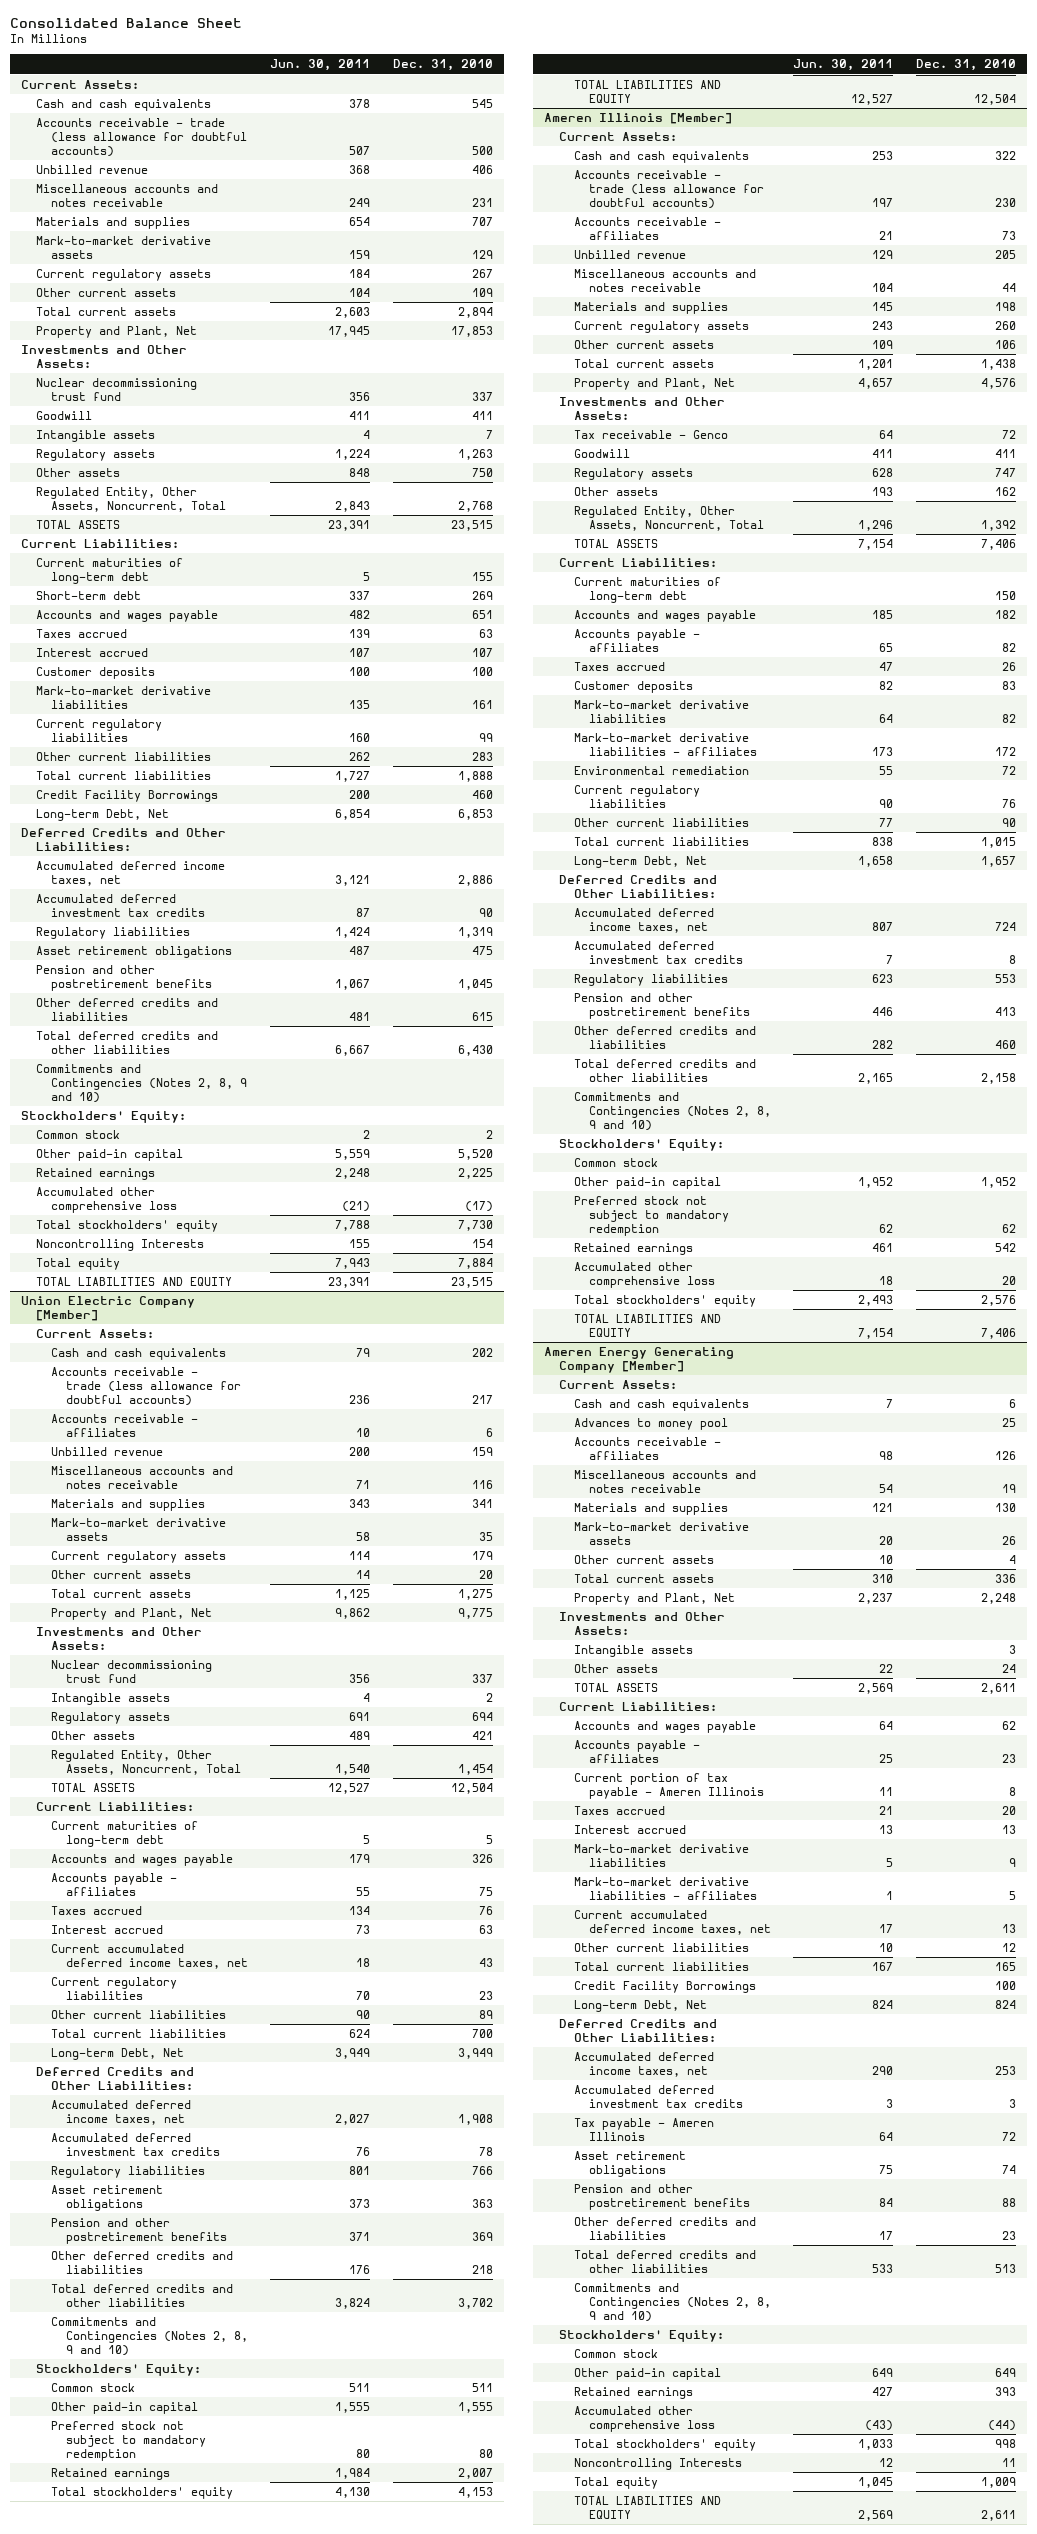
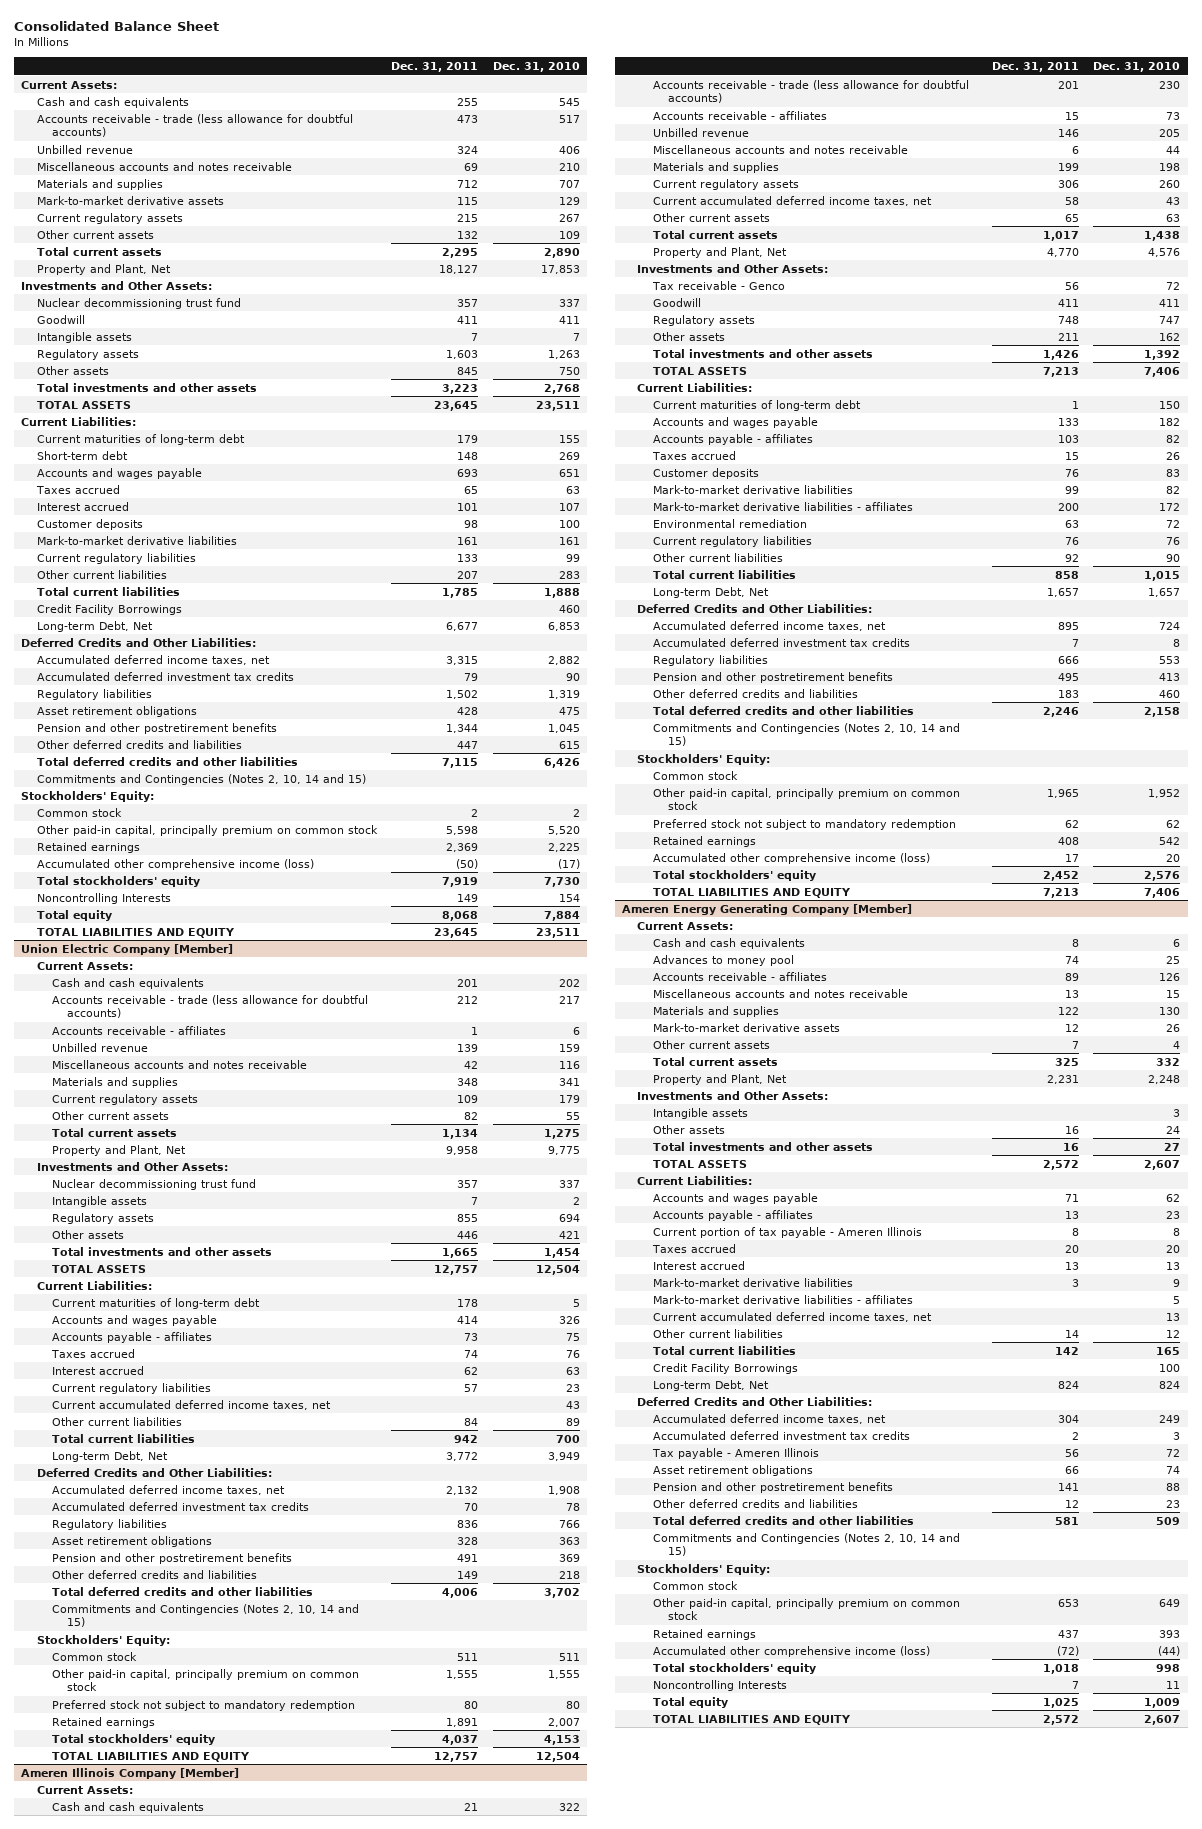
- | Jun. 30, 2011 | Dec. 31, 2010
+ | Dec. 31, 2011 | Dec. 31, 2010
- Accounts receivable - trade (less allowance for doubtful accounts) | 507 | 500
+ Accounts receivable - trade (less allowance for doubtful accounts) | 473 | 517
- Miscellaneous accounts and notes receivable | 249 | 231
+ Miscellaneous accounts and notes receivable | 69 | 210
- Total current assets | 2,603 | 2,894
+ Total current assets | 2,295 | 2,890
- Regulated Entity, Other Assets, Noncurrent, Total | 2,843 | 2,768
- TOTAL ASSETS | 23,391 | 23,515
+ Total investments and other assets | 3,223 | 2,768
+ TOTAL ASSETS | 23,645 | 23,511
- Accumulated deferred income taxes, net | 3,121 | 2,886
+ Accumulated deferred income taxes, net | 3,315 | 2,882
- Total deferred credits and other liabilities | 6,667 | 6,430
- Commitments and Contingencies (Notes 2, 8, 9 and 10)
+ Total deferred credits and other liabilities | 7,115 | 6,426
+ Commitments and Contingencies (Notes 2, 10, 14 and 15)
- Other paid-in capital | 5,559 | 5,520
+ Other paid-in capital, principally premium on common stock | 5,598 | 5,520
- Accumulated other comprehensive loss | (21) | (17)
+ Accumulated other comprehensive income (loss) | (50) | (17)
- TOTAL LIABILITIES AND EQUITY | 23,391 | 23,515
+ TOTAL LIABILITIES AND EQUITY | 23,645 | 23,511
@ Union Electric Company [Member]
- Mark-to-market derivative assets | 58 | 35
- Other current assets | 14 | 20
+ Other current assets | 82 | 55
- Regulated Entity, Other Assets, Noncurrent, Total | 1,540 | 1,454
+ Total investments and other assets | 1,665 | 1,454
moved down: Current accumulated deferred income taxes, net | | 43
- Commitments and Contingencies (Notes 2, 8, 9 and 10)
+ Commitments and Contingencies (Notes 2, 10, 14 and 15)
- Other paid-in capital | 1,555 | 1,555
+ Other paid-in capital, principally premium on common stock | 1,555 | 1,555
- Ameren Illinois [Member]
+ Ameren Illinois Company [Member]
- Other current assets | 109 | 106
+ Current accumulated deferred income taxes, net | 58 | 43
+ Other current assets | 65 | 63
- Regulated Entity, Other Assets, Noncurrent, Total | 1,296 | 1,392
+ Total investments and other assets | 1,426 | 1,392
- Commitments and Contingencies (Notes 2, 8, 9 and 10)
+ Commitments and Contingencies (Notes 2, 10, 14 and 15)
- Other paid-in capital | 1,952 | 1,952
+ Other paid-in capital, principally premium on common stock | 1,965 | 1,952
- Accumulated other comprehensive loss | 18 | 20
+ Accumulated other comprehensive income (loss) | 17 | 20
@ Ameren Energy Generating Company [Member]
- Miscellaneous accounts and notes receivable | 54 | 19
+ Miscellaneous accounts and notes receivable | 13 | 15
- Total current assets | 310 | 336
+ Total current assets | 325 | 332
- TOTAL ASSETS | 2,569 | 2,611
+ Total investments and other assets | 16 | 27
+ TOTAL ASSETS | 2,572 | 2,607
- Accumulated deferred income taxes, net | 290 | 253
+ Accumulated deferred income taxes, net | 304 | 249
- Total deferred credits and other liabilities | 533 | 513
- Commitments and Contingencies (Notes 2, 8, 9 and 10)
+ Total deferred credits and other liabilities | 581 | 509
+ Commitments and Contingencies (Notes 2, 10, 14 and 15)
- Other paid-in capital | 649 | 649
+ Other paid-in capital, principally premium on common stock | 653 | 649
- Accumulated other comprehensive loss | (43) | (44)
+ Accumulated other comprehensive income (loss) | (72) | (44)
- TOTAL LIABILITIES AND EQUITY | 2,569 | 2,611
+ TOTAL LIABILITIES AND EQUITY | 2,572 | 2,607

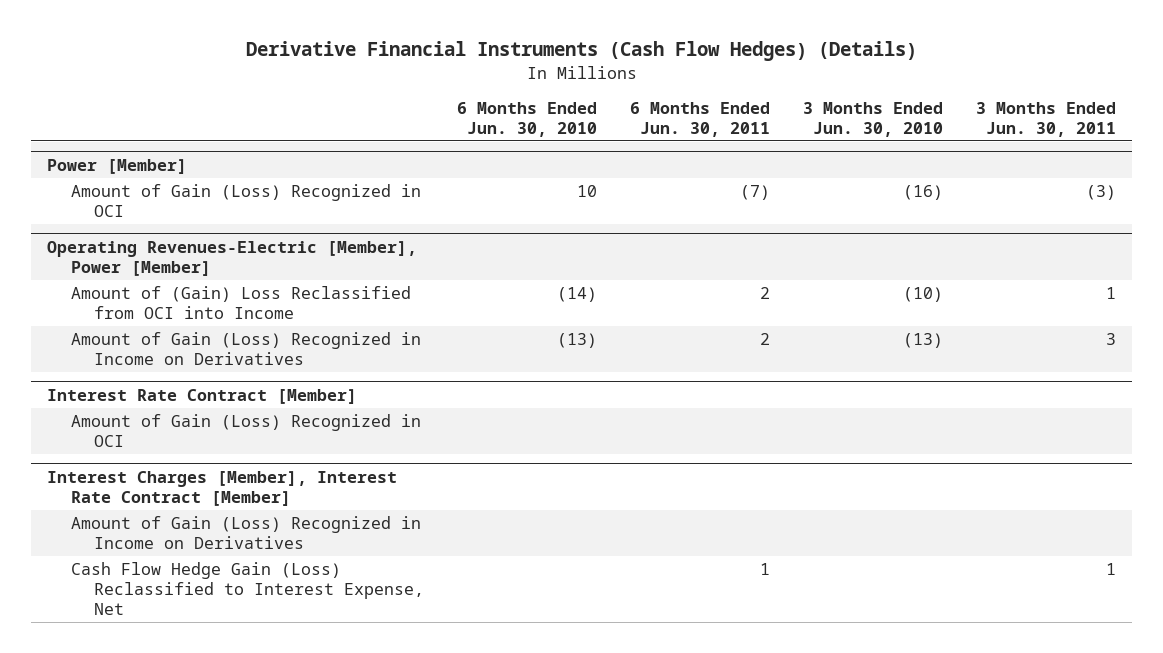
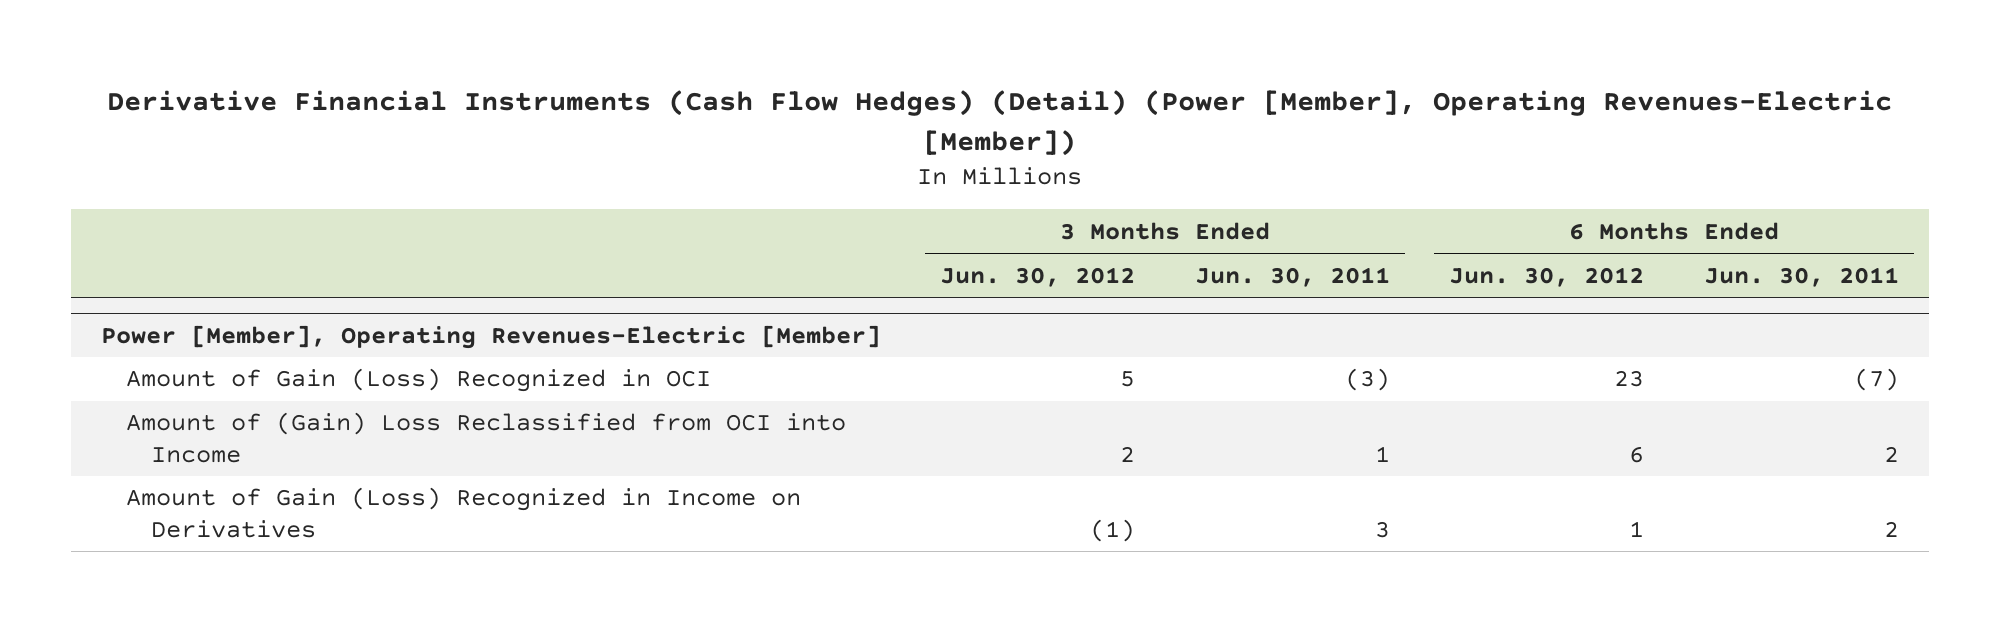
- Derivative Financial Instruments (Cash Flow Hedges) (Details)
+ Derivative Financial Instruments (Cash Flow Hedges) (Detail) (Power [Member], Operating Revenues-Electric [Member])
- | 6 Months Ended Jun. 30, 2010 | 6 Months Ended Jun. 30, 2011 | 3 Months Ended Jun. 30, 2010 | 3 Months Ended Jun. 30, 2011
+ | 3 Months Ended Jun. 30, 2012 | 3 Months Ended Jun. 30, 2011 | 6 Months Ended Jun. 30, 2012 | 6 Months Ended Jun. 30, 2011
- Power [Member]
+ Power [Member], Operating Revenues-Electric [Member]
- Operating Revenues-Electric [Member], Power [Member]
- Interest Rate Contract [Member]
- Amount of Gain (Loss) Recognized in OCI
- Interest Charges [Member], Interest Rate Contract [Member]
- Amount of Gain (Loss) Recognized in Income on Derivatives
- Cash Flow Hedge Gain (Loss) Reclassified to Interest Expense, Net | | 1 | | 1

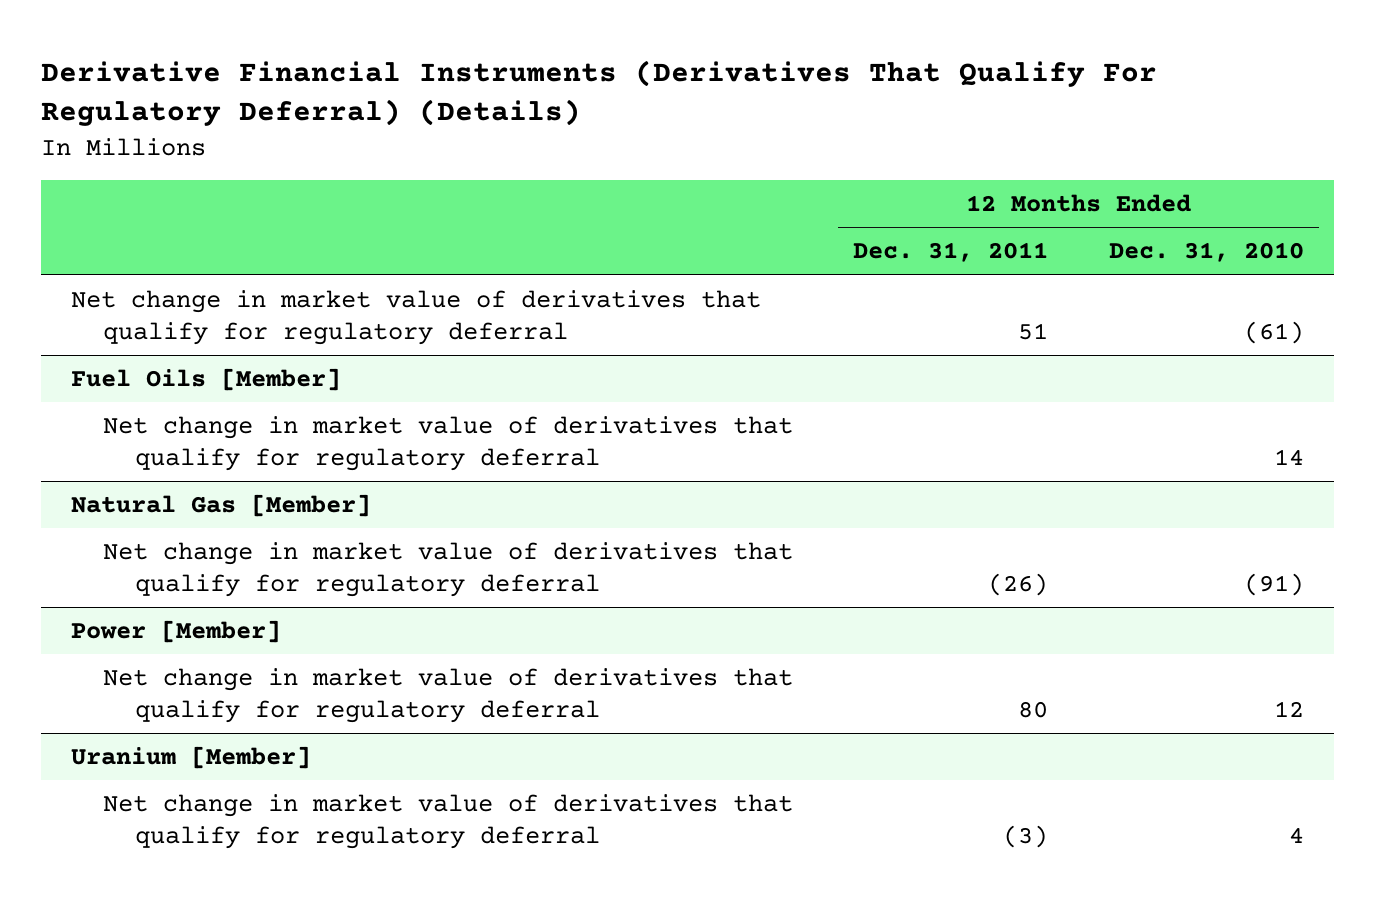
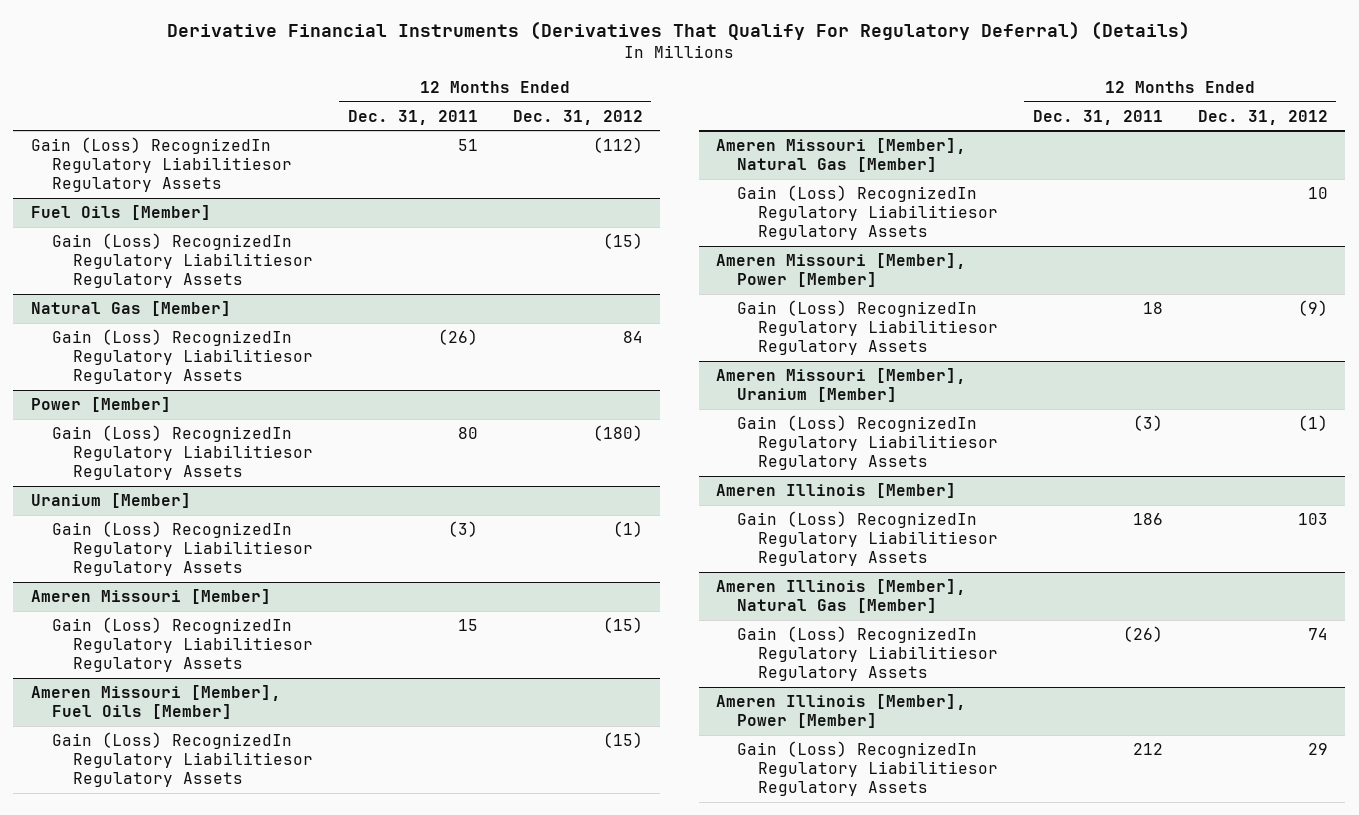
- | 12 Months Ended Dec. 31, 2011 | 12 Months Ended Dec. 31, 2010
+ | 12 Months Ended Dec. 31, 2011 | 12 Months Ended Dec. 31, 2012
- Net change in market value of derivatives that qualify for regulatory deferral | 51 | (61)
+ Gain (Loss) RecognizedIn Regulatory Liabilitiesor Regulatory Assets | 51 | (112)
@ Fuel Oils [Member]
- Net change in market value of derivatives that qualify for regulatory deferral | | 14
+ Gain (Loss) RecognizedIn Regulatory Liabilitiesor Regulatory Assets | | (15)
@ Natural Gas [Member]
- Net change in market value of derivatives that qualify for regulatory deferral | (26) | (91)
+ Gain (Loss) RecognizedIn Regulatory Liabilitiesor Regulatory Assets | (26) | 84
@ Power [Member]
- Net change in market value of derivatives that qualify for regulatory deferral | 80 | 12
+ Gain (Loss) RecognizedIn Regulatory Liabilitiesor Regulatory Assets | 80 | (180)
@ Uranium [Member]
- Net change in market value of derivatives that qualify for regulatory deferral | (3) | 4
+ Gain (Loss) RecognizedIn Regulatory Liabilitiesor Regulatory Assets | (3) | (1)
+ Ameren Missouri [Member]
+ Gain (Loss) RecognizedIn Regulatory Liabilitiesor Regulatory Assets | 15 | (15)
+ Ameren Missouri [Member], Fuel Oils [Member]
+ Gain (Loss) RecognizedIn Regulatory Liabilitiesor Regulatory Assets | | (15)
+ Ameren Missouri [Member], Natural Gas [Member]
+ Gain (Loss) RecognizedIn Regulatory Liabilitiesor Regulatory Assets | | 10
+ Ameren Missouri [Member], Power [Member]
+ Gain (Loss) RecognizedIn Regulatory Liabilitiesor Regulatory Assets | 18 | (9)
+ Ameren Missouri [Member], Uranium [Member]
+ Gain (Loss) RecognizedIn Regulatory Liabilitiesor Regulatory Assets | (3) | (1)
+ Ameren Illinois [Member]
+ Gain (Loss) RecognizedIn Regulatory Liabilitiesor Regulatory Assets | 186 | 103
+ Ameren Illinois [Member], Natural Gas [Member]
+ Gain (Loss) RecognizedIn Regulatory Liabilitiesor Regulatory Assets | (26) | 74
+ Ameren Illinois [Member], Power [Member]
+ Gain (Loss) RecognizedIn Regulatory Liabilitiesor Regulatory Assets | 212 | 29

